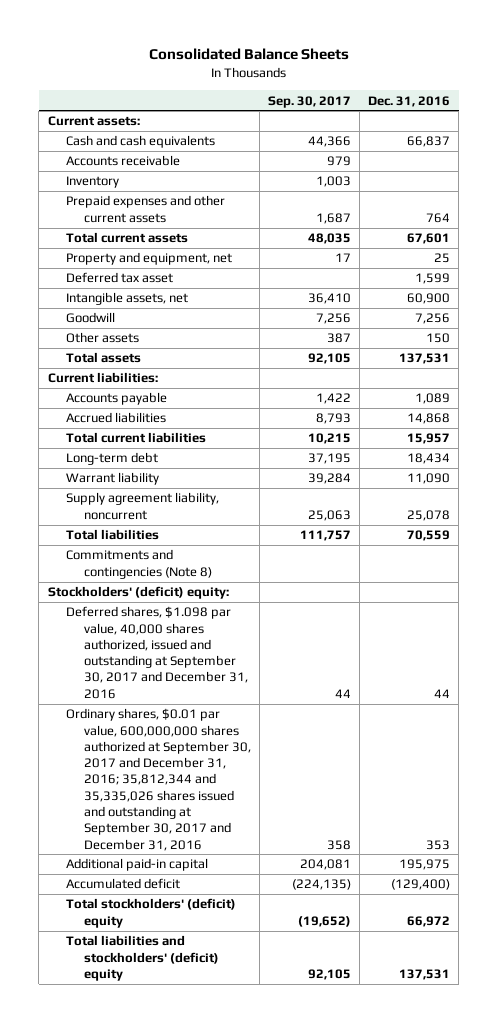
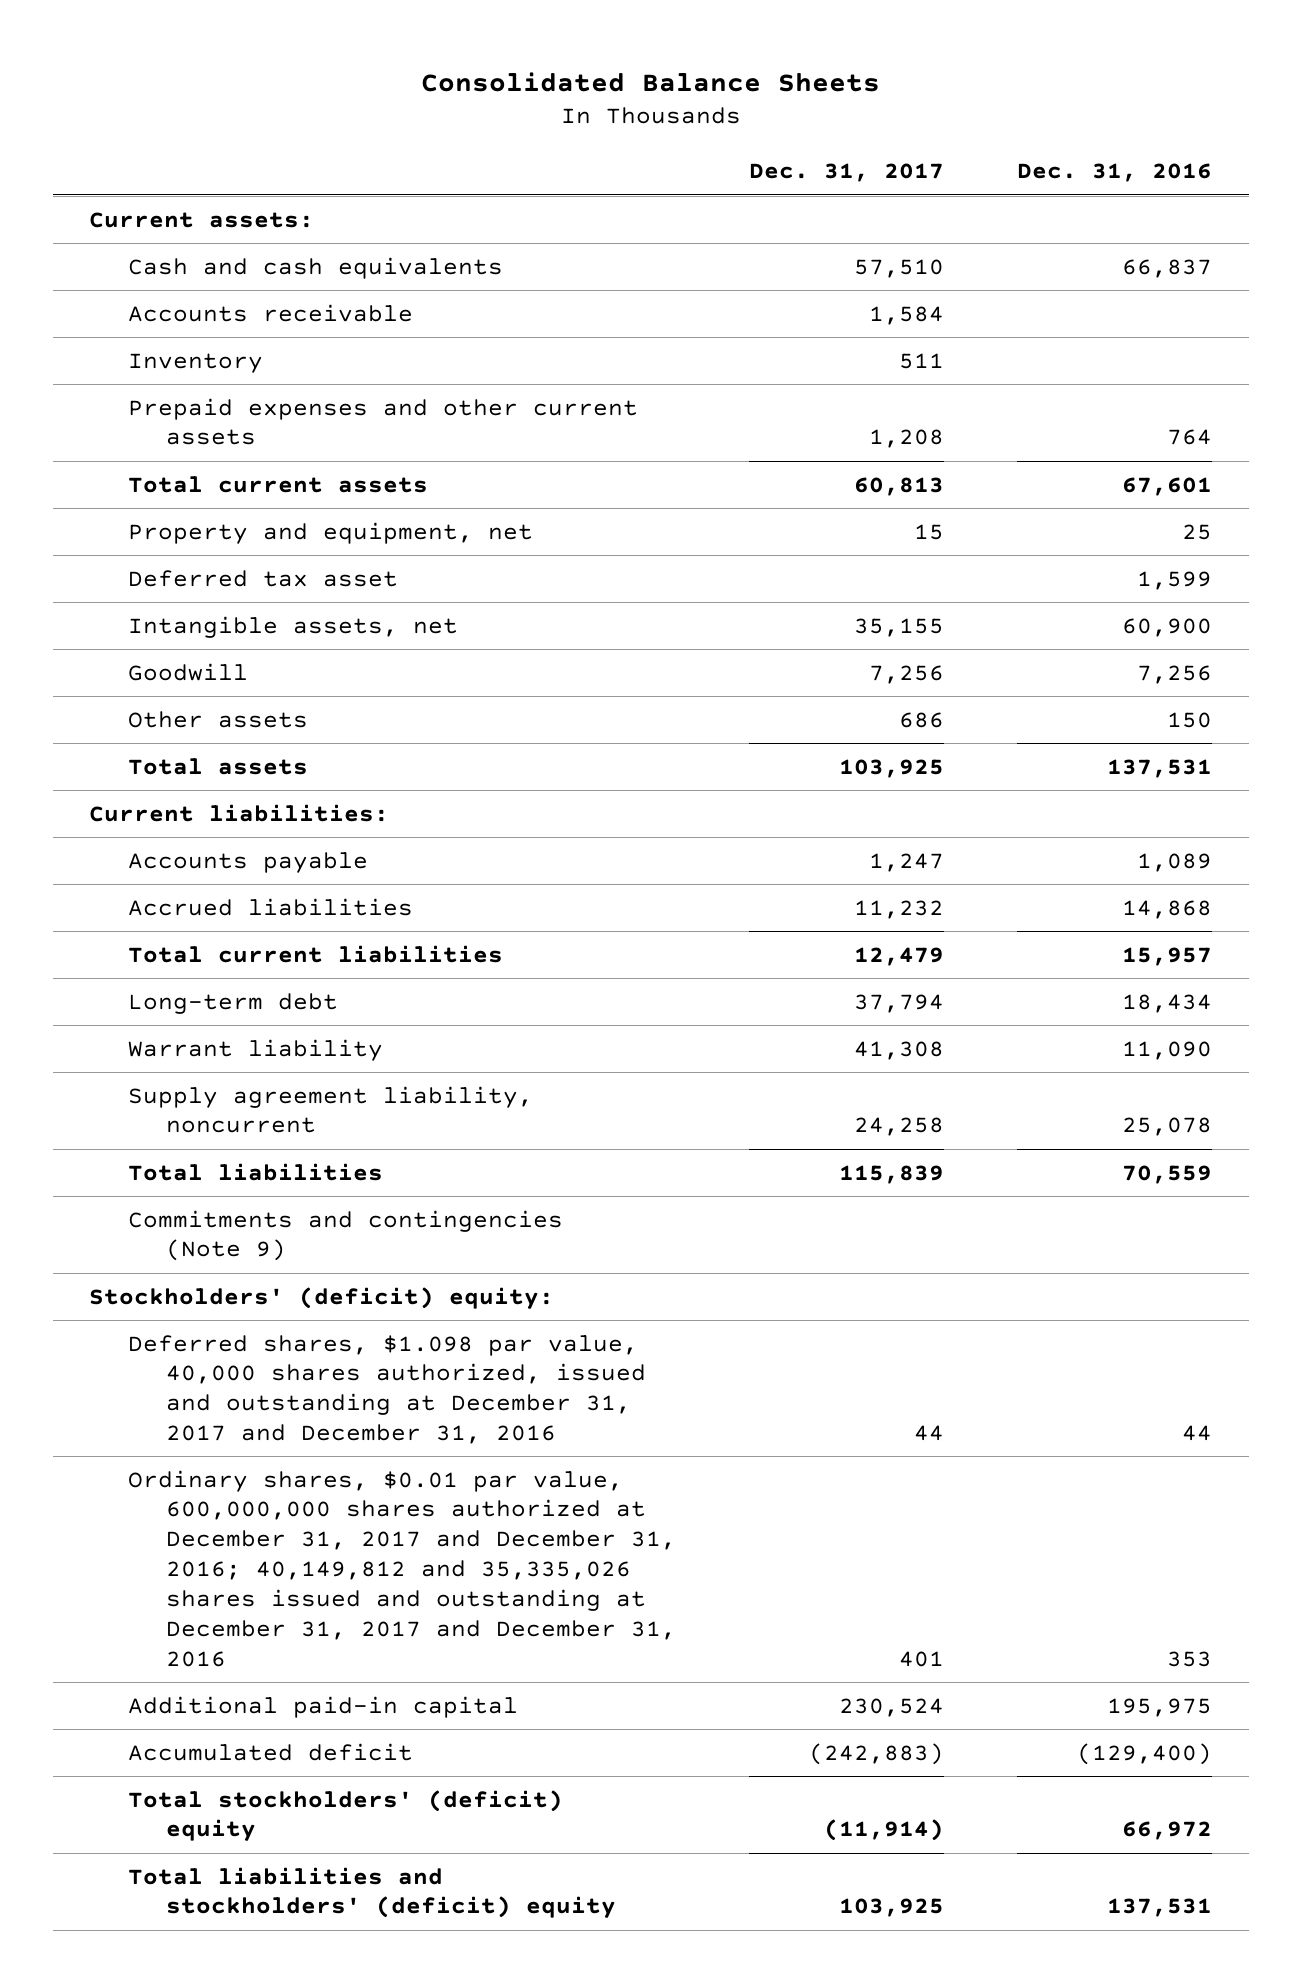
- | Sep. 30, 2017 | Dec. 31, 2016
+ | Dec. 31, 2017 | Dec. 31, 2016
- Commitments and contingencies (Note 8)
+ Commitments and contingencies (Note 9)
- Deferred shares, $1.098 par value, 40,000 shares authorized, issued and outstanding at September 30, 2017 and December 31, 2016 | 44 | 44
- Ordinary shares, $0.01 par value, 600,000,000 shares authorized at September 30, 2017 and December 31, 2016; 35,812,344 and 35,335,026 shares issued and outstanding at September 30, 2017 and December 31, 2016 | 358 | 353
+ Deferred shares, $1.098 par value, 40,000 shares authorized, issued and outstanding at December 31, 2017 and December 31, 2016 | 44 | 44
+ Ordinary shares, $0.01 par value, 600,000,000 shares authorized at December 31, 2017 and December 31, 2016; 40,149,812 and 35,335,026 shares issued and outstanding at December 31, 2017 and December 31, 2016 | 401 | 353

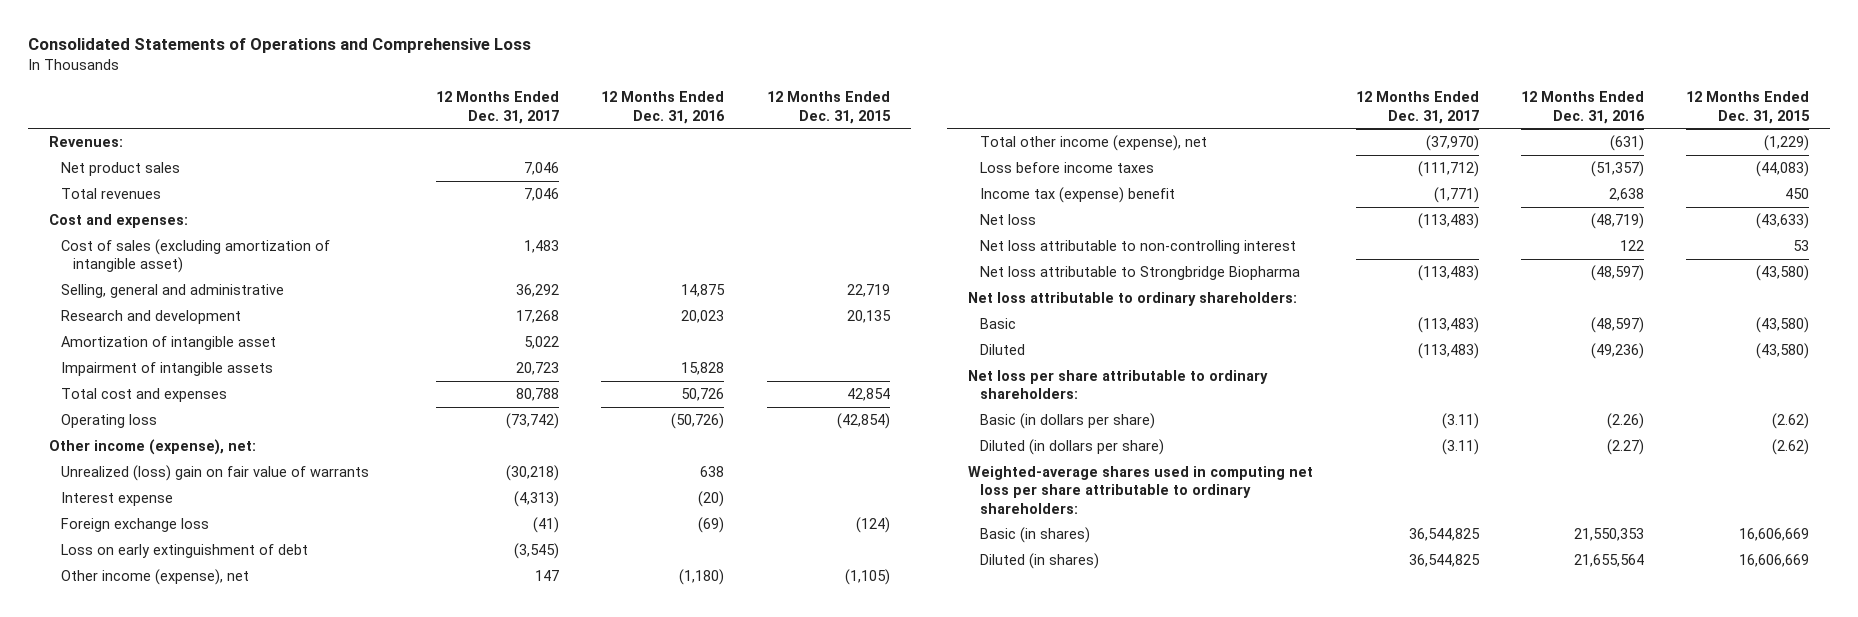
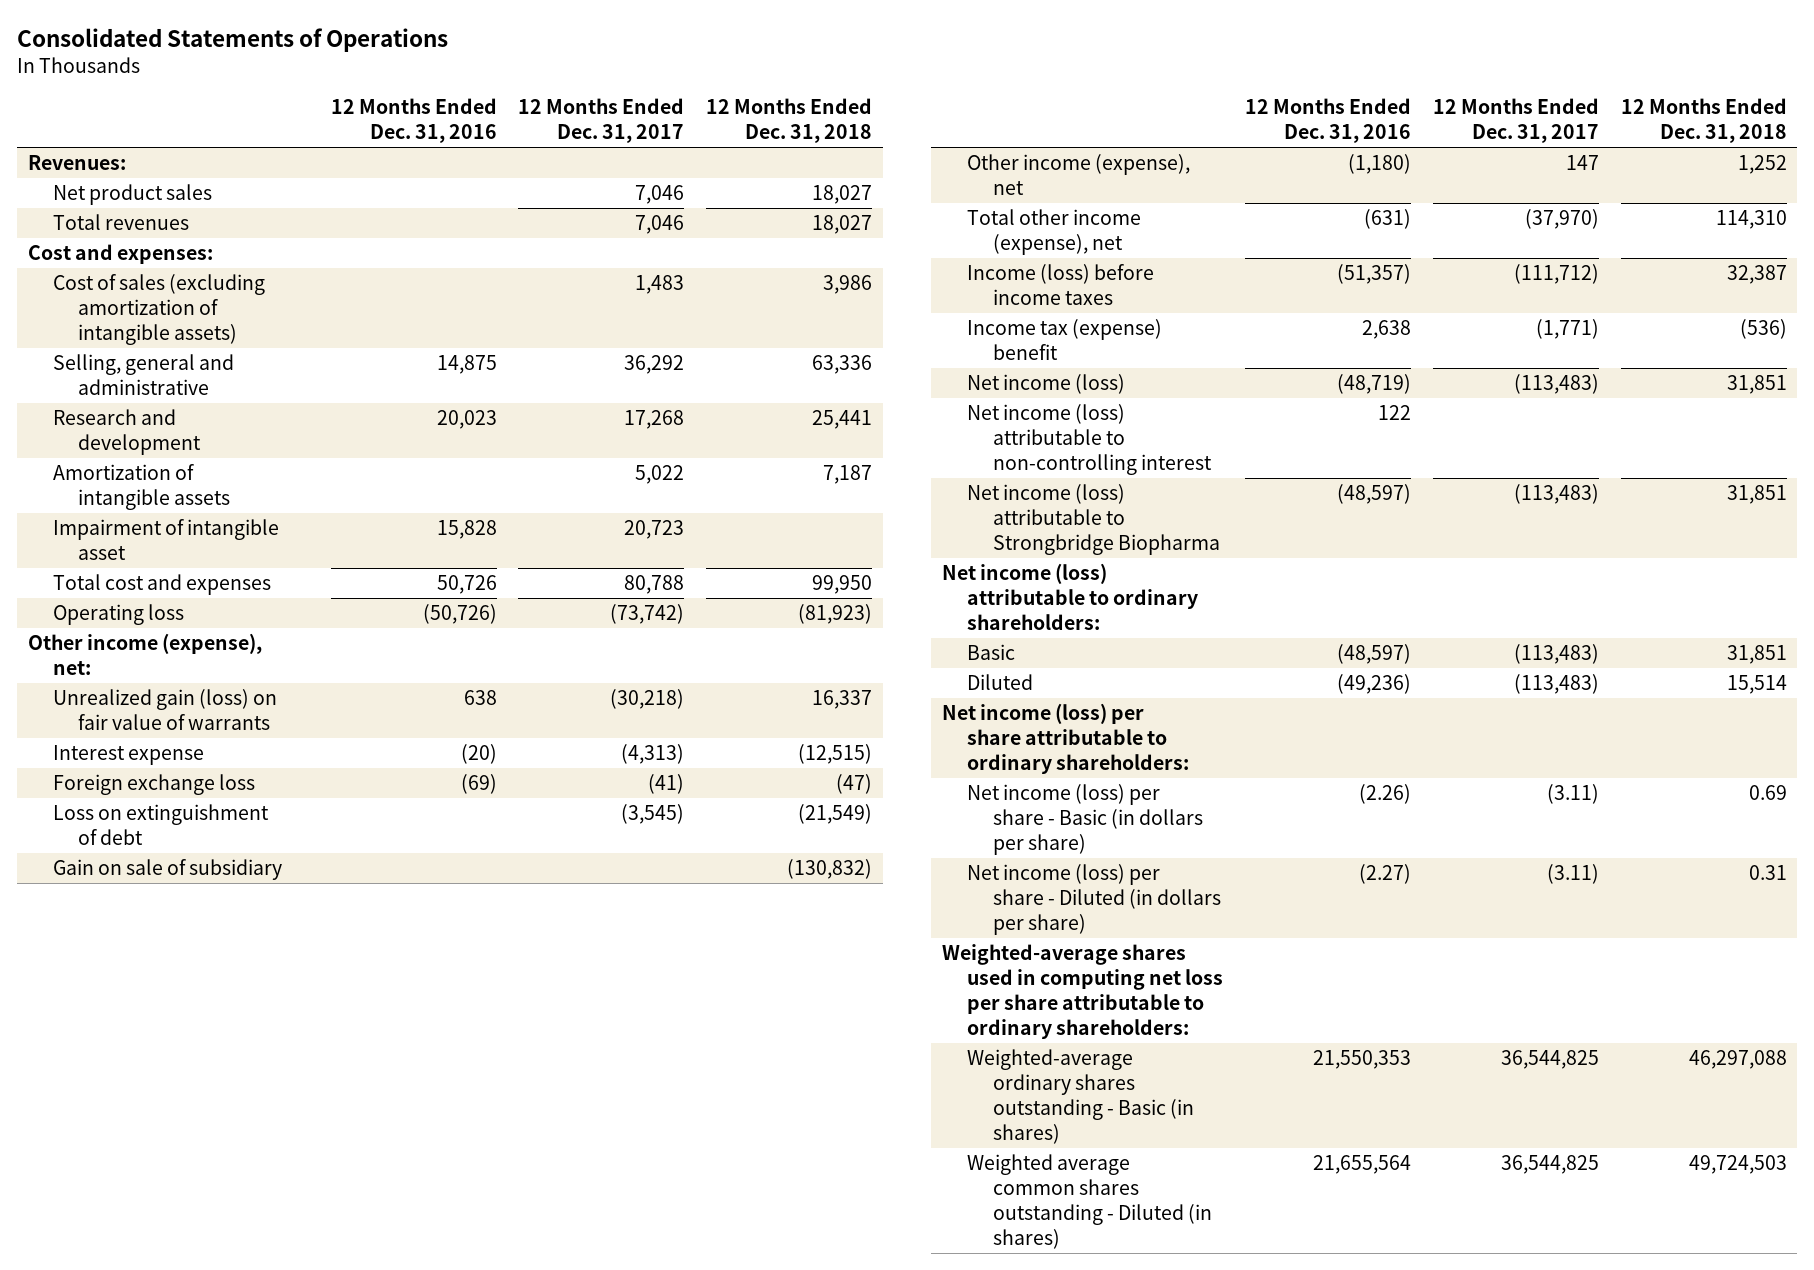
- Consolidated Statements of Operations and Comprehensive Loss
+ Consolidated Statements of Operations
- | 12 Months Ended Dec. 31, 2017 | 12 Months Ended Dec. 31, 2016 | 12 Months Ended Dec. 31, 2015
+ | 12 Months Ended Dec. 31, 2016 | 12 Months Ended Dec. 31, 2017 | 12 Months Ended Dec. 31, 2018
- Cost of sales (excluding amortization of intangible asset) | 1,483 | |
+ Cost of sales (excluding amortization of intangible assets) | | 1,483 | 3,986
- Amortization of intangible asset | 5,022 | |
- Impairment of intangible assets | 20,723 | 15,828 |
+ Amortization of intangible assets | | 5,022 | 7,187
+ Impairment of intangible asset | 15,828 | 20,723 |
- Unrealized (loss) gain on fair value of warrants | (30,218) | 638 |
+ Unrealized gain (loss) on fair value of warrants | 638 | (30,218) | 16,337
- Loss on early extinguishment of debt | (3,545) | |
+ Loss on extinguishment of debt | | (3,545) | (21,549)
+ Gain on sale of subsidiary | | | (130,832)
- Loss before income taxes | (111,712) | (51,357) | (44,083)
+ Income (loss) before income taxes | (51,357) | (111,712) | 32,387
- Net loss | (113,483) | (48,719) | (43,633)
- Net loss attributable to non-controlling interest | | 122 | 53
- Net loss attributable to Strongbridge Biopharma | (113,483) | (48,597) | (43,580)
- Net loss attributable to ordinary shareholders:
+ Net income (loss) | (48,719) | (113,483) | 31,851
+ Net income (loss) attributable to non-controlling interest | 122 | |
+ Net income (loss) attributable to Strongbridge Biopharma | (48,597) | (113,483) | 31,851
+ Net income (loss) attributable to ordinary shareholders:
- Net loss per share attributable to ordinary shareholders:
- Basic (in dollars per share) | (3.11) | (2.26) | (2.62)
- Diluted (in dollars per share) | (3.11) | (2.27) | (2.62)
+ Net income (loss) per share attributable to ordinary shareholders:
+ Net income (loss) per share - Basic (in dollars per share) | (2.26) | (3.11) | 0.69
+ Net income (loss) per share - Diluted (in dollars per share) | (2.27) | (3.11) | 0.31
- Basic (in shares) | 36,544,825 | 21,550,353 | 16,606,669
- Diluted (in shares) | 36,544,825 | 21,655,564 | 16,606,669
+ Weighted-average ordinary shares outstanding - Basic (in shares) | 21,550,353 | 36,544,825 | 46,297,088
+ Weighted average common shares outstanding - Diluted (in shares) | 21,655,564 | 36,544,825 | 49,724,503

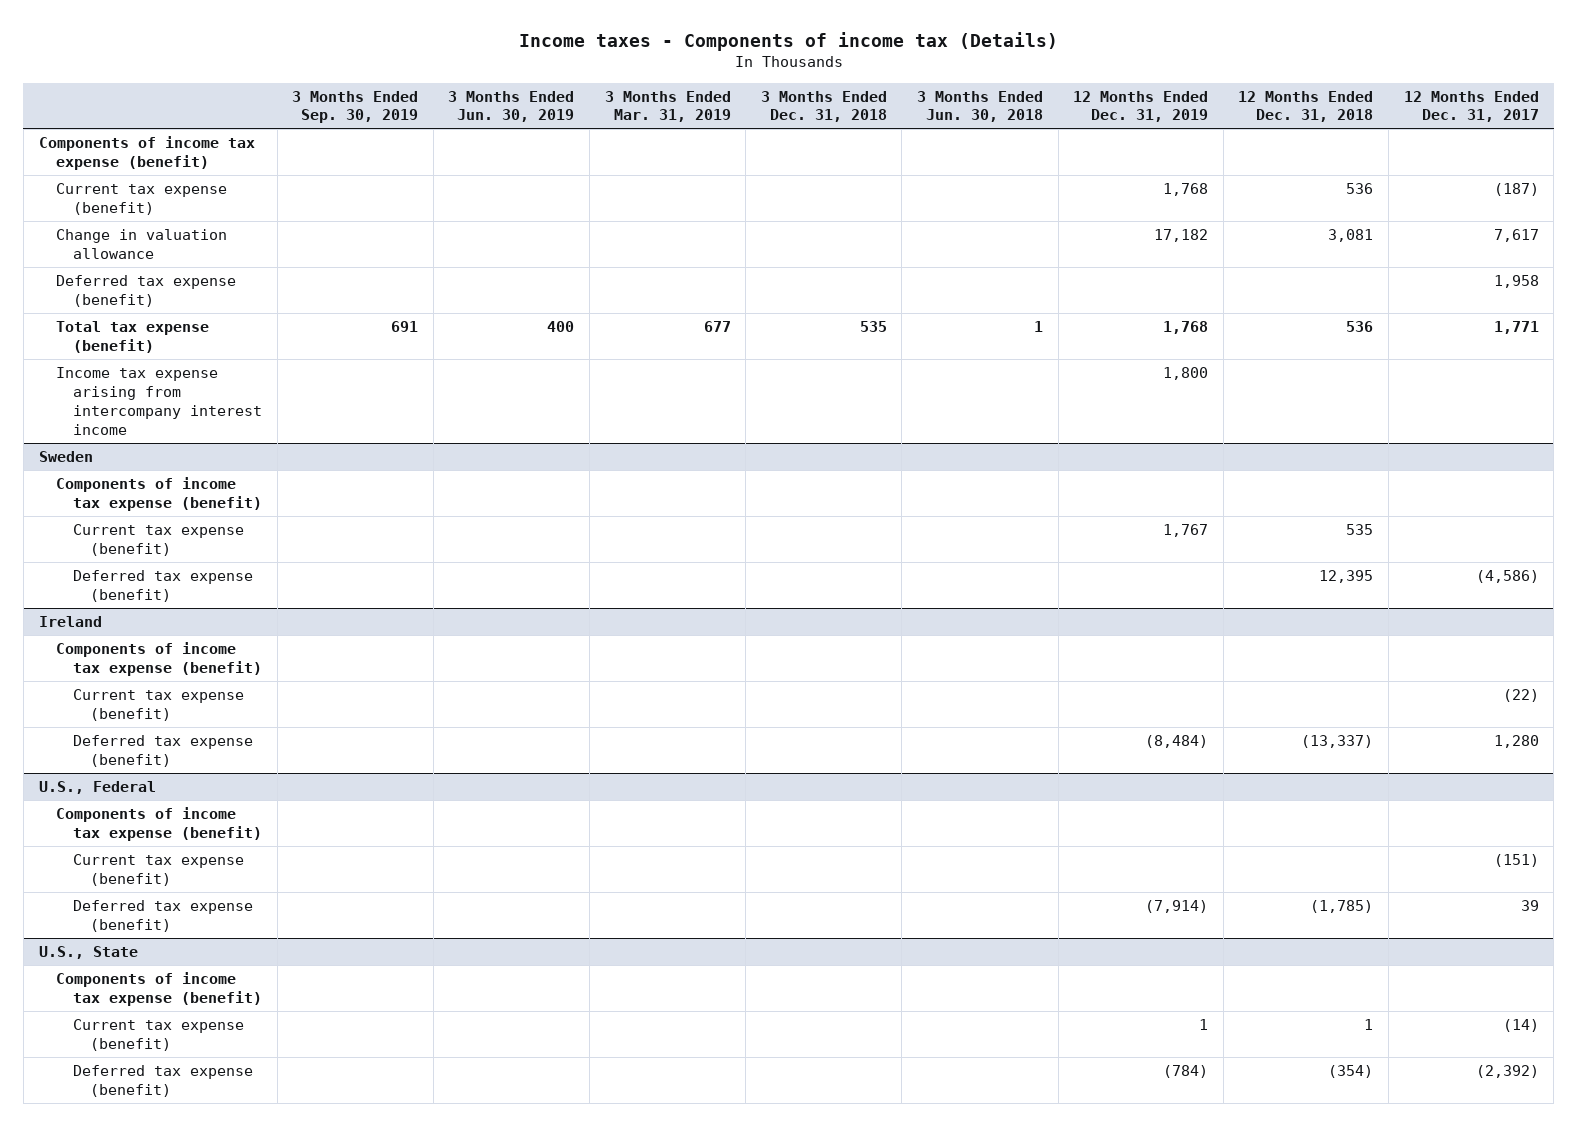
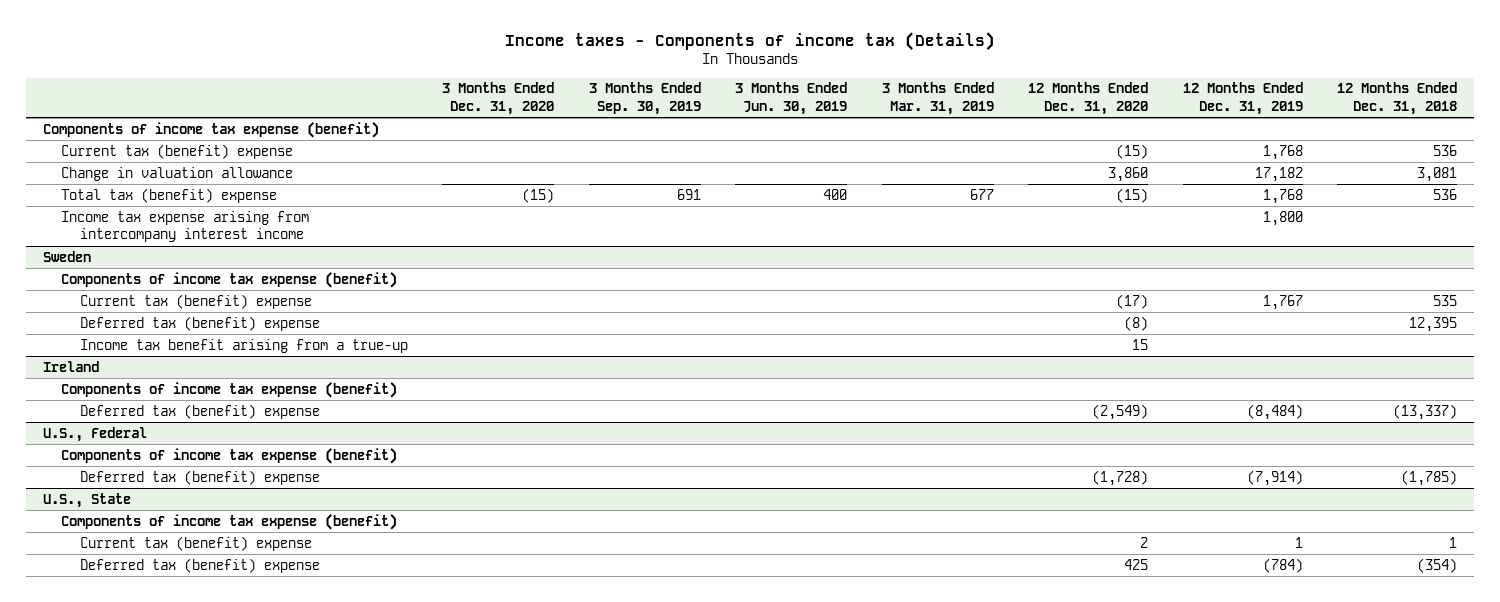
- | 3 Months Ended Sep. 30, 2019 | 3 Months Ended Jun. 30, 2019 | 3 Months Ended Mar. 31, 2019 | 3 Months Ended Dec. 31, 2018 | 3 Months Ended Jun. 30, 2018 | 12 Months Ended Dec. 31, 2019 | 12 Months Ended Dec. 31, 2018 | 12 Months Ended Dec. 31, 2017
+ | 3 Months Ended Dec. 31, 2020 | 3 Months Ended Sep. 30, 2019 | 3 Months Ended Jun. 30, 2019 | 3 Months Ended Mar. 31, 2019 | 12 Months Ended Dec. 31, 2020 | 12 Months Ended Dec. 31, 2019 | 12 Months Ended Dec. 31, 2018
- Current tax expense (benefit) | | | | | | 1,768 | 536 | (187)
+ Current tax (benefit) expense | | | | | (15) | 1,768 | 536
- Deferred tax expense (benefit) | | | | | | | | 1,958
- Total tax expense (benefit) | 691 | 400 | 677 | 535 | 1 | 1,768 | 536 | 1,771
+ Total tax (benefit) expense | (15) | 691 | 400 | 677 | (15) | 1,768 | 536
@ Sweden
- Current tax expense (benefit) | | | | | | 1,767 | 535 |
- Deferred tax expense (benefit) | | | | | | | 12,395 | (4,586)
+ Current tax (benefit) expense | | | | | (17) | 1,767 | 535
+ Deferred tax (benefit) expense | | | | | (8) | | 12,395
+ Income tax benefit arising from a true-up | | | | | 15 | |
@ Ireland
- Current tax expense (benefit) | | | | | | | | (22)
- Deferred tax expense (benefit) | | | | | | (8,484) | (13,337) | 1,280
+ Deferred tax (benefit) expense | | | | | (2,549) | (8,484) | (13,337)
@ U.S., Federal
- Current tax expense (benefit) | | | | | | | | (151)
- Deferred tax expense (benefit) | | | | | | (7,914) | (1,785) | 39
+ Deferred tax (benefit) expense | | | | | (1,728) | (7,914) | (1,785)
@ U.S., State
- Current tax expense (benefit) | | | | | | 1 | 1 | (14)
- Deferred tax expense (benefit) | | | | | | (784) | (354) | (2,392)
+ Current tax (benefit) expense | | | | | 2 | 1 | 1
+ Deferred tax (benefit) expense | | | | | 425 | (784) | (354)

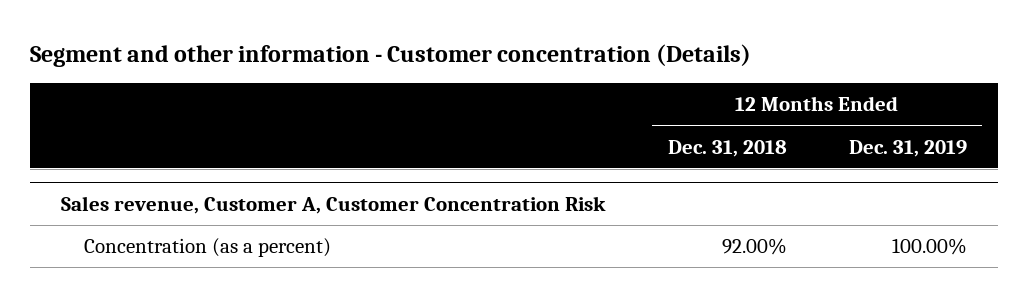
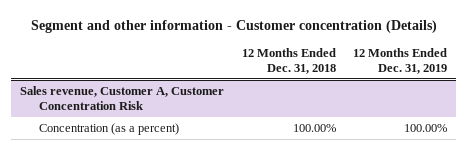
@ Sales revenue, Customer A, Customer Concentration Risk
- Concentration (as a percent) | 92.00% | 100.00%
+ Concentration (as a percent) | 100.00% | 100.00%

